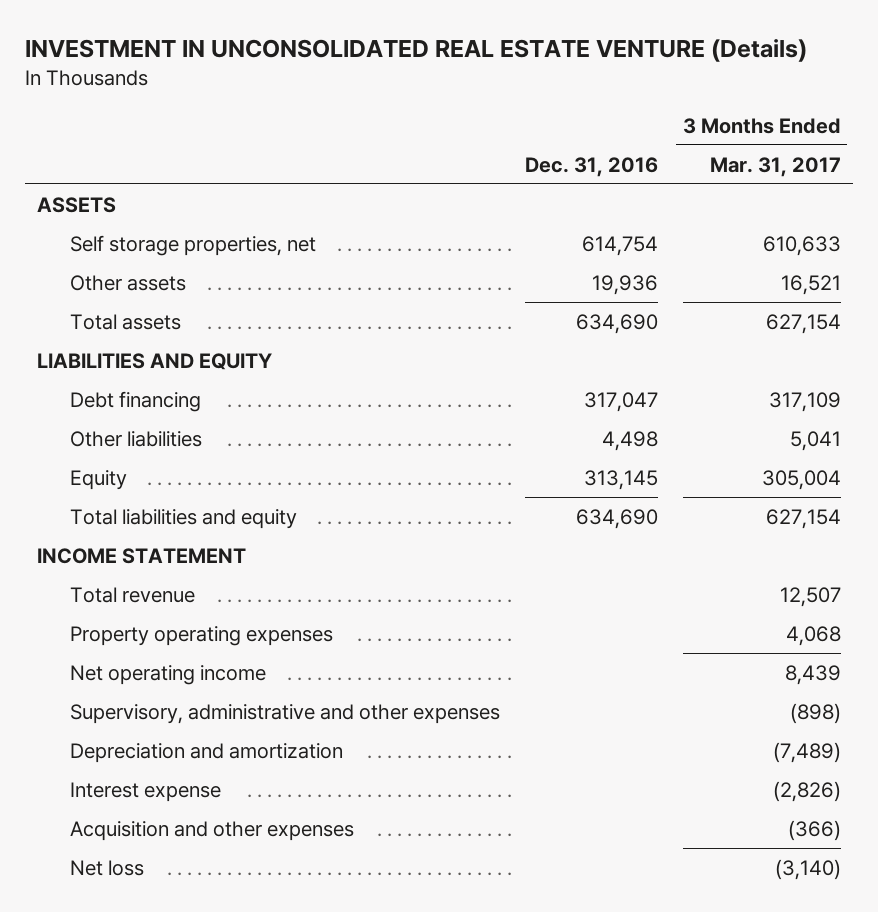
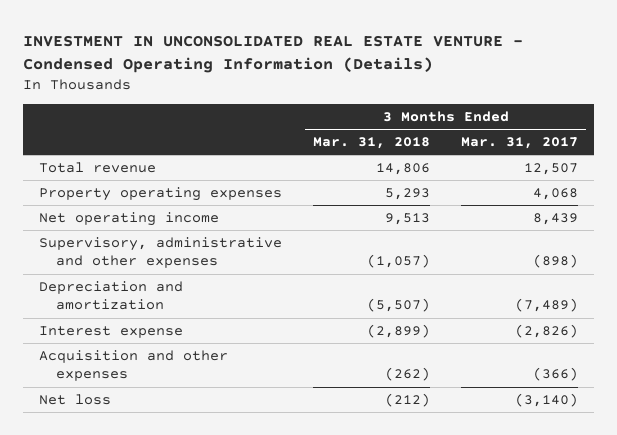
- INVESTMENT IN UNCONSOLIDATED REAL ESTATE VENTURE (Details)
+ INVESTMENT IN UNCONSOLIDATED REAL ESTATE VENTURE - Condensed Operating Information (Details)
- | Dec. 31, 2016 | 3 Months Ended Mar. 31, 2017
+ | 3 Months Ended Mar. 31, 2018 | 3 Months Ended Mar. 31, 2017
- ASSETS
- Self storage properties, net | 614,754 | 610,633
- Other assets | 19,936 | 16,521
- Total assets | 634,690 | 627,154
- LIABILITIES AND EQUITY
- Debt financing | 317,047 | 317,109
- Other liabilities | 4,498 | 5,041
- Equity | 313,145 | 305,004
- Total liabilities and equity | 634,690 | 627,154
- INCOME STATEMENT

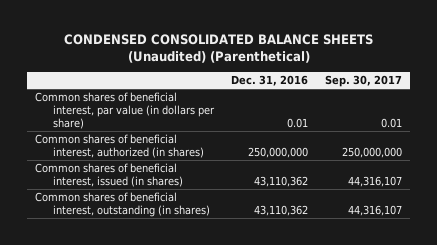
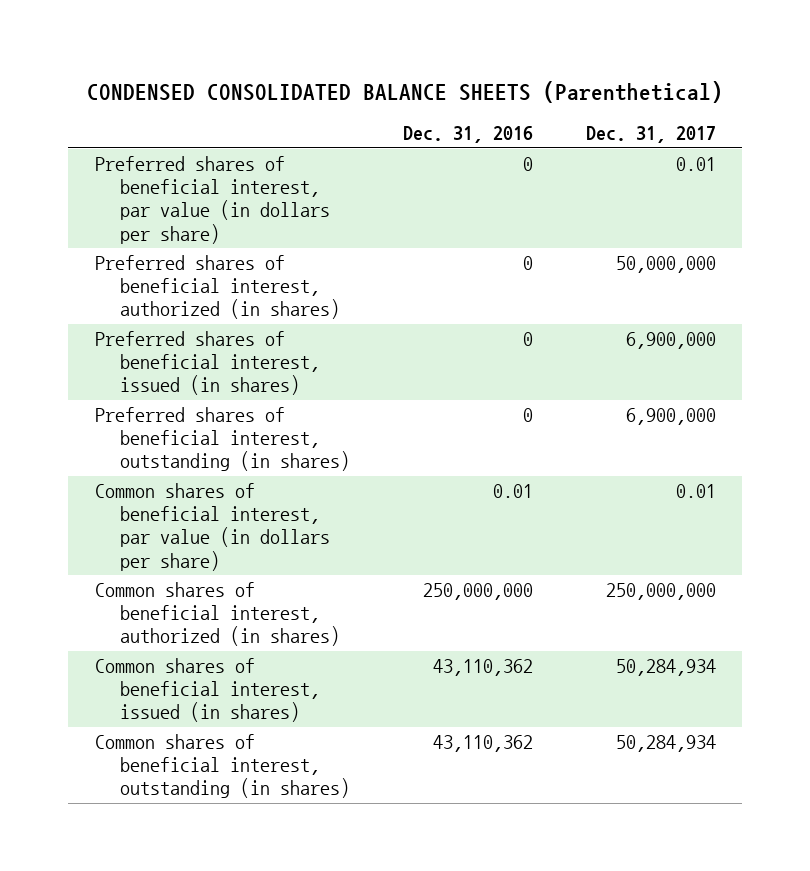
- CONDENSED CONSOLIDATED BALANCE SHEETS (Unaudited) (Parenthetical)
+ CONDENSED CONSOLIDATED BALANCE SHEETS (Parenthetical)
- | Dec. 31, 2016 | Sep. 30, 2017
+ | Dec. 31, 2016 | Dec. 31, 2017
+ Preferred shares of beneficial interest, par value (in dollars per share) | 0 | 0.01
+ Preferred shares of beneficial interest, authorized (in shares) | 0 | 50,000,000
+ Preferred shares of beneficial interest, issued (in shares) | 0 | 6,900,000
+ Preferred shares of beneficial interest, outstanding (in shares) | 0 | 6,900,000

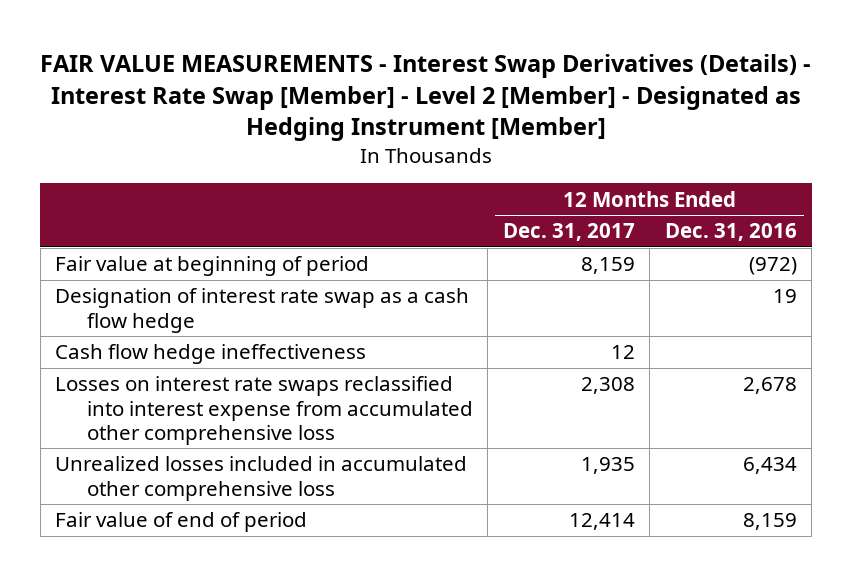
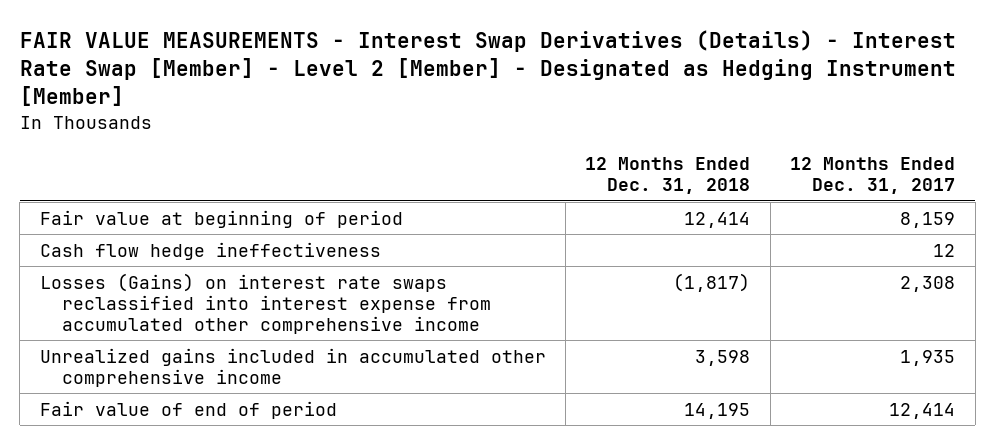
- | 12 Months Ended Dec. 31, 2017 | 12 Months Ended Dec. 31, 2016
+ | 12 Months Ended Dec. 31, 2018 | 12 Months Ended Dec. 31, 2017
- Designation of interest rate swap as a cash flow hedge | | 19
- Losses on interest rate swaps reclassified into interest expense from accumulated other comprehensive loss | 2,308 | 2,678
- Unrealized losses included in accumulated other comprehensive loss | 1,935 | 6,434
+ Losses (Gains) on interest rate swaps reclassified into interest expense from accumulated other comprehensive income | (1,817) | 2,308
+ Unrealized gains included in accumulated other comprehensive income | 3,598 | 1,935

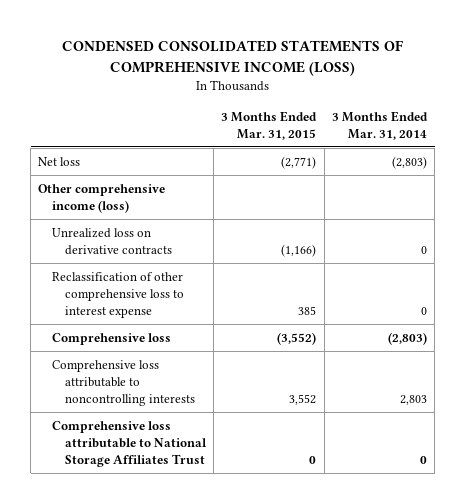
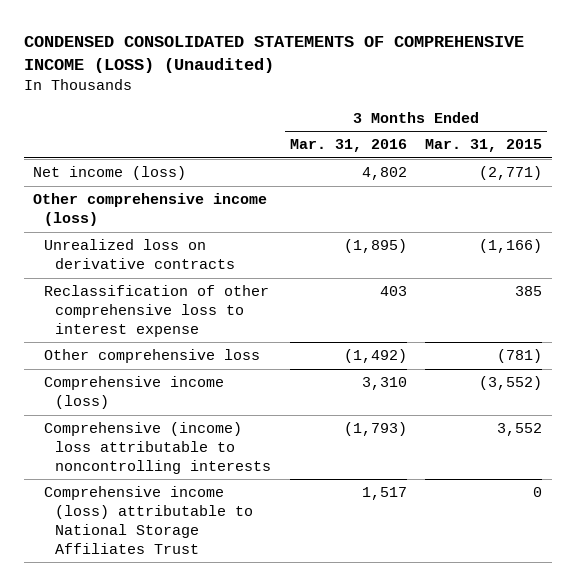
- CONDENSED CONSOLIDATED STATEMENTS OF COMPREHENSIVE INCOME (LOSS)
+ CONDENSED CONSOLIDATED STATEMENTS OF COMPREHENSIVE INCOME (LOSS) (Unaudited)
- | 3 Months Ended Mar. 31, 2015 | 3 Months Ended Mar. 31, 2014
+ | 3 Months Ended Mar. 31, 2016 | 3 Months Ended Mar. 31, 2015
- Net loss | (2,771) | (2,803)
+ Net income (loss) | 4,802 | (2,771)
- Comprehensive loss | (3,552) | (2,803)
- Comprehensive loss attributable to noncontrolling interests | 3,552 | 2,803
- Comprehensive loss attributable to National Storage Affiliates Trust | 0 | 0
+ Other comprehensive loss | (1,492) | (781)
+ Comprehensive income (loss) | 3,310 | (3,552)
+ Comprehensive (income) loss attributable to noncontrolling interests | (1,793) | 3,552
+ Comprehensive income (loss) attributable to National Storage Affiliates Trust | 1,517 | 0

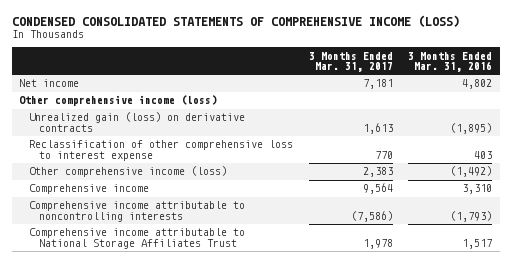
- CONDENSED CONSOLIDATED STATEMENTS OF COMPREHENSIVE INCOME (LOSS) (Unaudited)
+ CONDENSED CONSOLIDATED STATEMENTS OF COMPREHENSIVE INCOME (LOSS)
- | 3 Months Ended Mar. 31, 2016 | 3 Months Ended Mar. 31, 2015
+ | 3 Months Ended Mar. 31, 2017 | 3 Months Ended Mar. 31, 2016
- Net income (loss) | 4,802 | (2,771)
+ Net income | 7,181 | 4,802
- Unrealized loss on derivative contracts | (1,895) | (1,166)
+ Unrealized gain (loss) on derivative contracts | 1,613 | (1,895)
- Other comprehensive loss | (1,492) | (781)
- Comprehensive income (loss) | 3,310 | (3,552)
- Comprehensive (income) loss attributable to noncontrolling interests | (1,793) | 3,552
- Comprehensive income (loss) attributable to National Storage Affiliates Trust | 1,517 | 0
+ Other comprehensive income (loss) | 2,383 | (1,492)
+ Comprehensive income | 9,564 | 3,310
+ Comprehensive income attributable to noncontrolling interests | (7,586) | (1,793)
+ Comprehensive income attributable to National Storage Affiliates Trust | 1,978 | 1,517

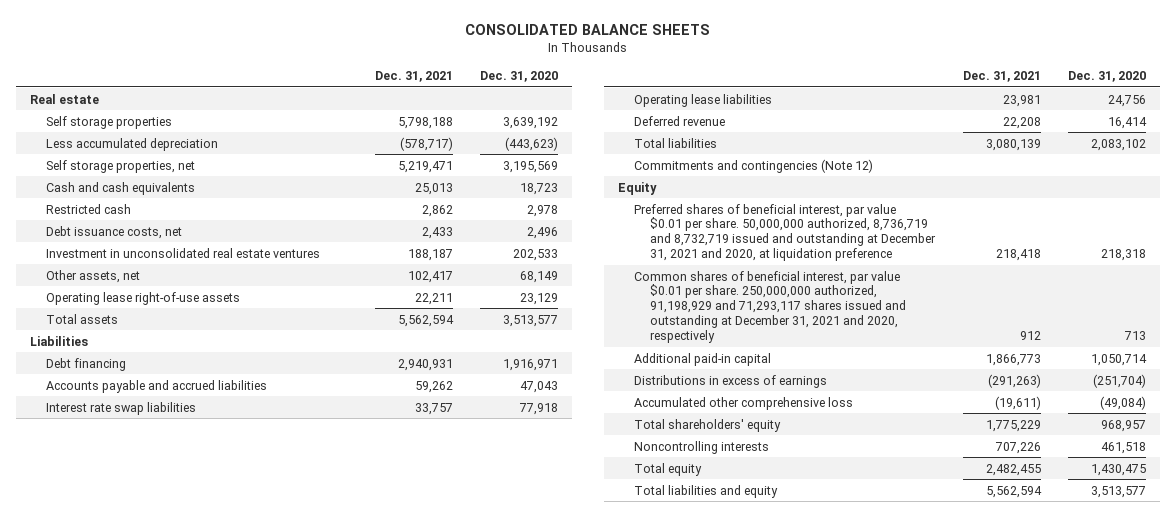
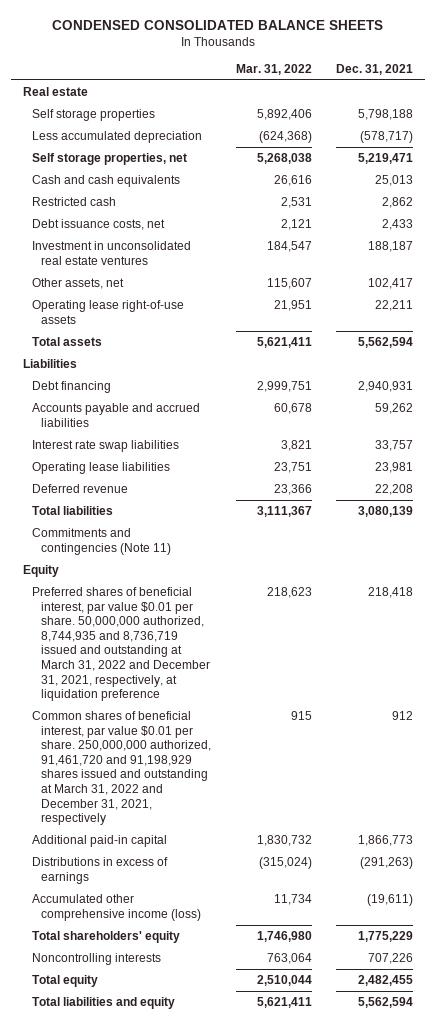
- CONSOLIDATED BALANCE SHEETS
+ CONDENSED CONSOLIDATED BALANCE SHEETS
- | Dec. 31, 2021 | Dec. 31, 2020
+ | Mar. 31, 2022 | Dec. 31, 2021
- Commitments and contingencies (Note 12)
+ Commitments and contingencies (Note 11)
- Preferred shares of beneficial interest, par value $0.01 per share. 50,000,000 authorized, 8,736,719 and 8,732,719 issued and outstanding at December 31, 2021 and 2020, at liquidation preference | 218,418 | 218,318
- Common shares of beneficial interest, par value $0.01 per share. 250,000,000 authorized, 91,198,929 and 71,293,117 shares issued and outstanding at December 31, 2021 and 2020, respectively | 912 | 713
+ Preferred shares of beneficial interest, par value $0.01 per share. 50,000,000 authorized, 8,744,935 and 8,736,719 issued and outstanding at March 31, 2022 and December 31, 2021, respectively, at liquidation preference | 218,623 | 218,418
+ Common shares of beneficial interest, par value $0.01 per share. 250,000,000 authorized, 91,461,720 and 91,198,929 shares issued and outstanding at March 31, 2022 and December 31, 2021, respectively | 915 | 912
- Accumulated other comprehensive loss | (19,611) | (49,084)
+ Accumulated other comprehensive income (loss) | 11,734 | (19,611)

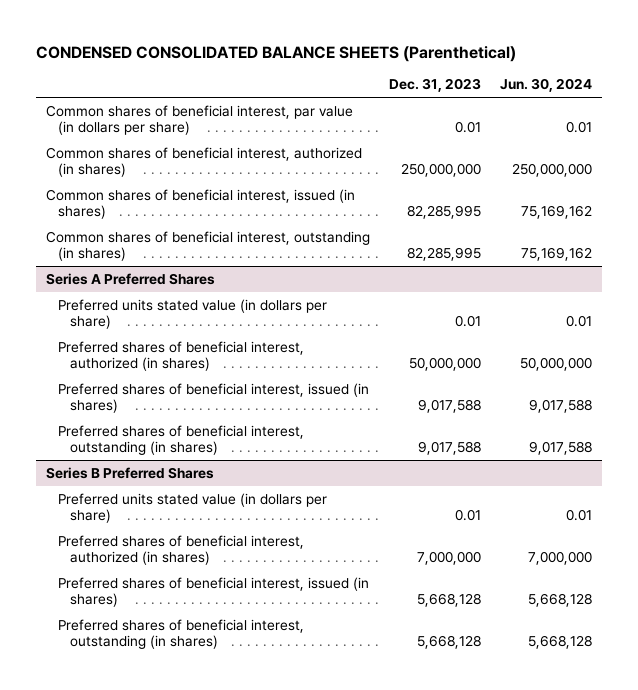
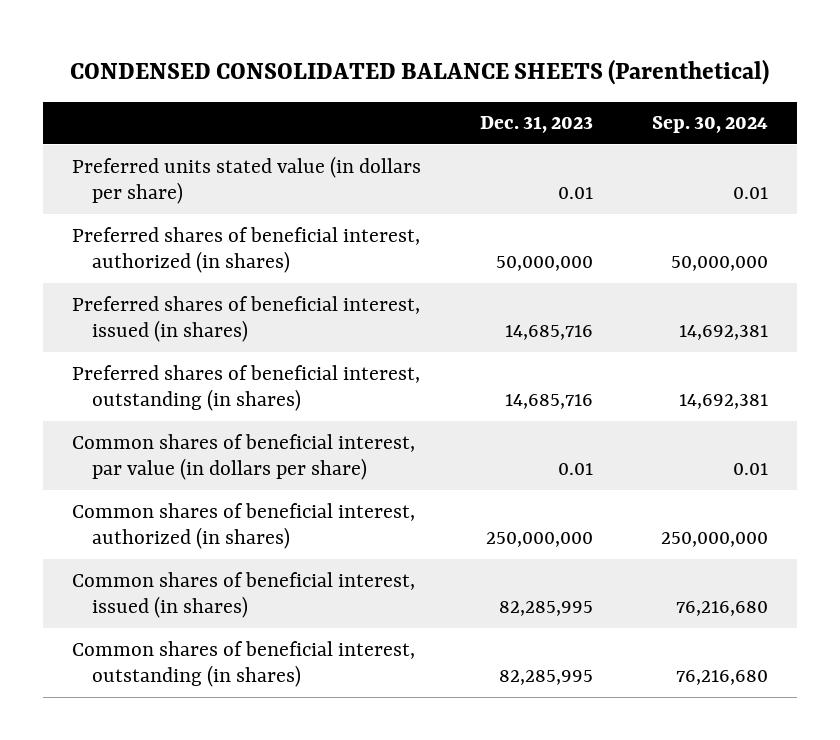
- | Dec. 31, 2023 | Jun. 30, 2024
+ | Dec. 31, 2023 | Sep. 30, 2024
+ Preferred units stated value (in dollars per share) | 0.01 | 0.01
+ Preferred shares of beneficial interest, authorized (in shares) | 50,000,000 | 50,000,000
+ Preferred shares of beneficial interest, issued (in shares) | 14,685,716 | 14,692,381
+ Preferred shares of beneficial interest, outstanding (in shares) | 14,685,716 | 14,692,381
- Series A Preferred Shares
- Preferred units stated value (in dollars per share) | 0.01 | 0.01
- Preferred shares of beneficial interest, authorized (in shares) | 50,000,000 | 50,000,000
- Preferred shares of beneficial interest, issued (in shares) | 9,017,588 | 9,017,588
- Preferred shares of beneficial interest, outstanding (in shares) | 9,017,588 | 9,017,588
- Series B Preferred Shares
- Preferred units stated value (in dollars per share) | 0.01 | 0.01
- Preferred shares of beneficial interest, authorized (in shares) | 7,000,000 | 7,000,000
- Preferred shares of beneficial interest, issued (in shares) | 5,668,128 | 5,668,128
- Preferred shares of beneficial interest, outstanding (in shares) | 5,668,128 | 5,668,128

